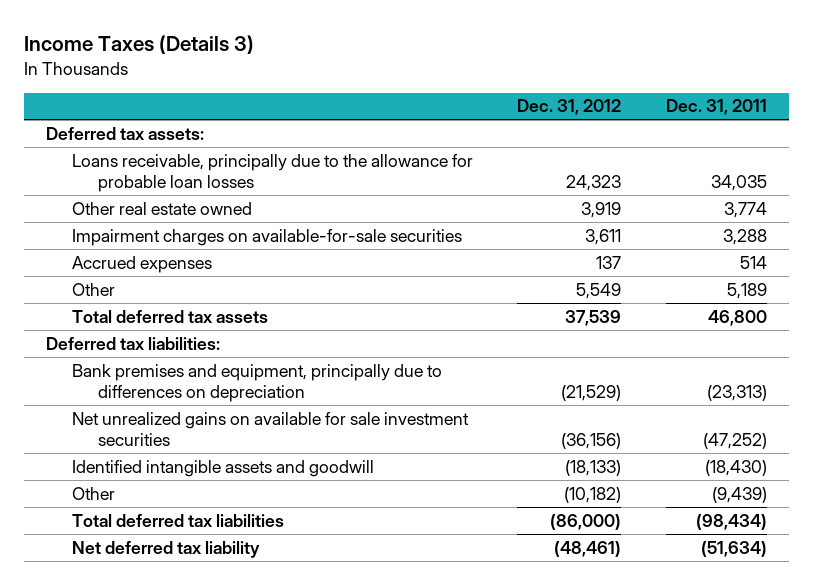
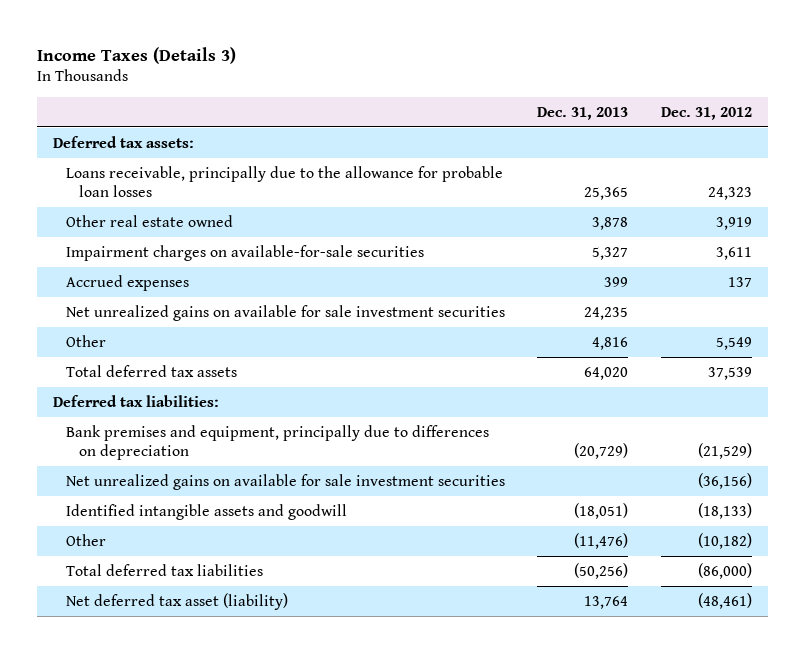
- | Dec. 31, 2012 | Dec. 31, 2011
+ | Dec. 31, 2013 | Dec. 31, 2012
+ Net unrealized gains on available for sale investment securities | 24,235 |
- Net deferred tax liability | (48,461) | (51,634)
+ Net deferred tax asset (liability) | 13,764 | (48,461)

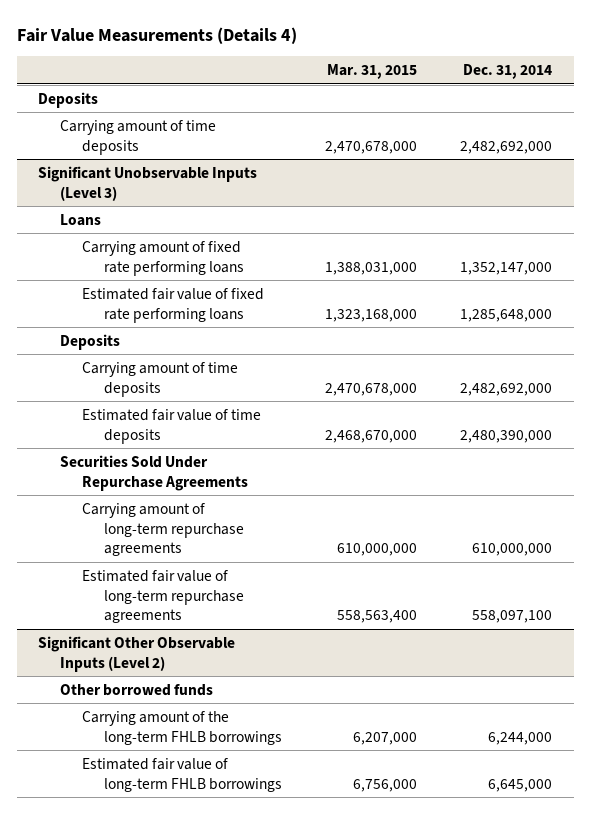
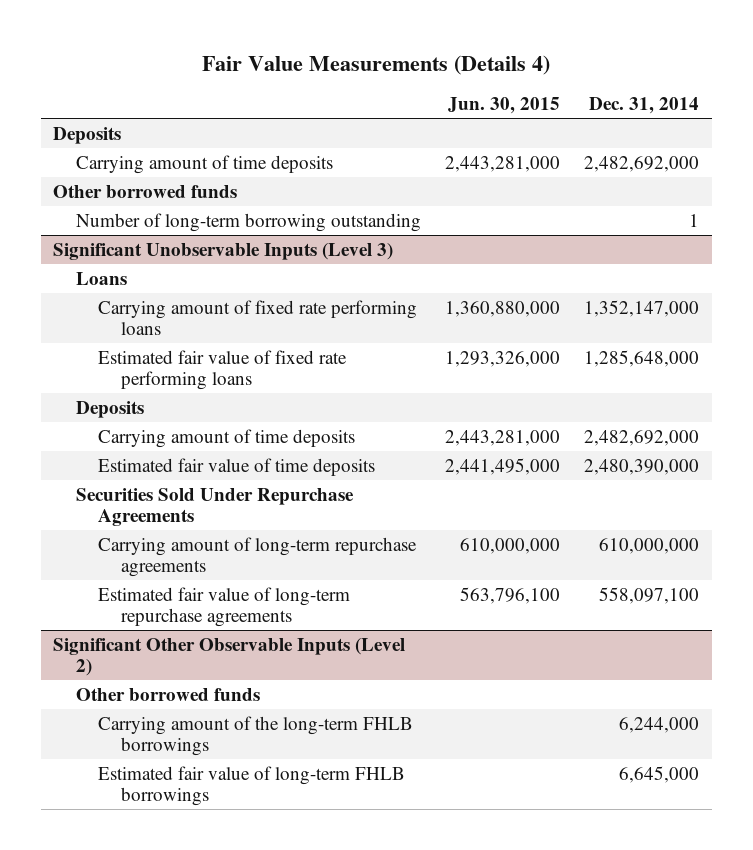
- | Mar. 31, 2015 | Dec. 31, 2014
+ | Jun. 30, 2015 | Dec. 31, 2014
+ Other borrowed funds
+ Number of long-term borrowing outstanding | | 1

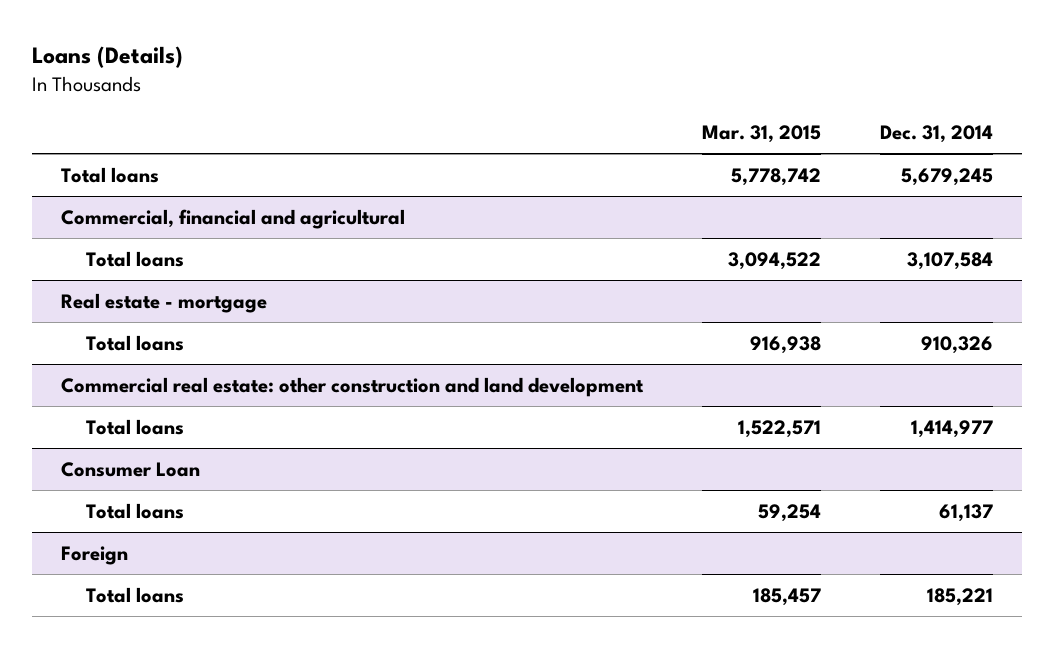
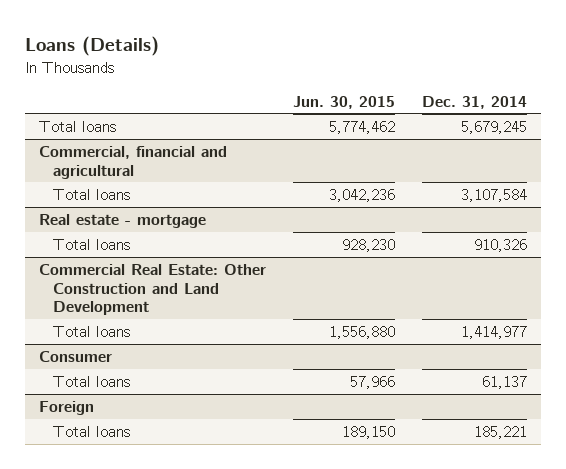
- | Mar. 31, 2015 | Dec. 31, 2014
+ | Jun. 30, 2015 | Dec. 31, 2014
- Commercial real estate: other construction and land development
+ Commercial Real Estate: Other Construction and Land Development
- Consumer Loan
+ Consumer

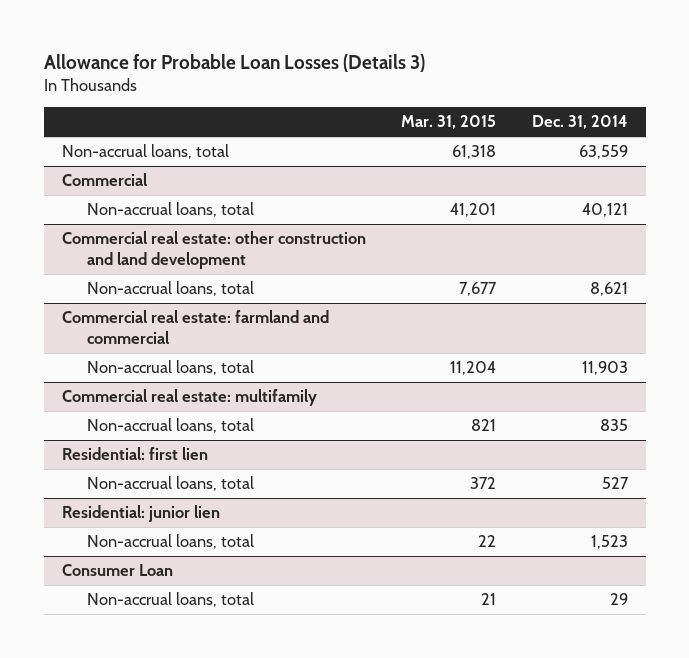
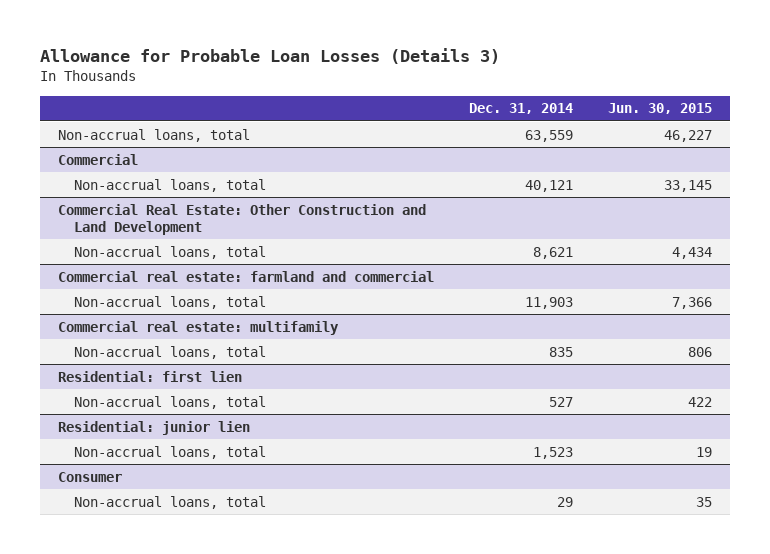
- | Mar. 31, 2015 | Dec. 31, 2014
+ | Dec. 31, 2014 | Jun. 30, 2015
- Commercial real estate: other construction and land development
+ Commercial Real Estate: Other Construction and Land Development
- Consumer Loan
+ Consumer

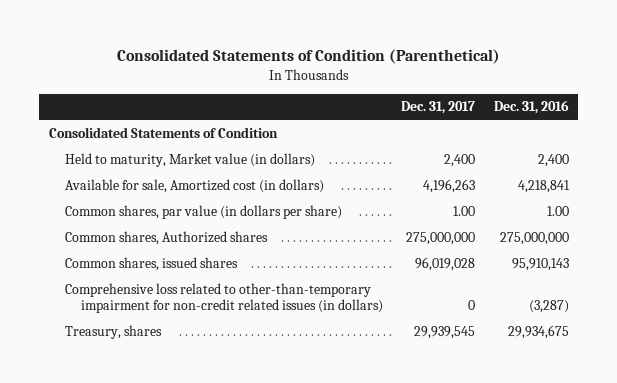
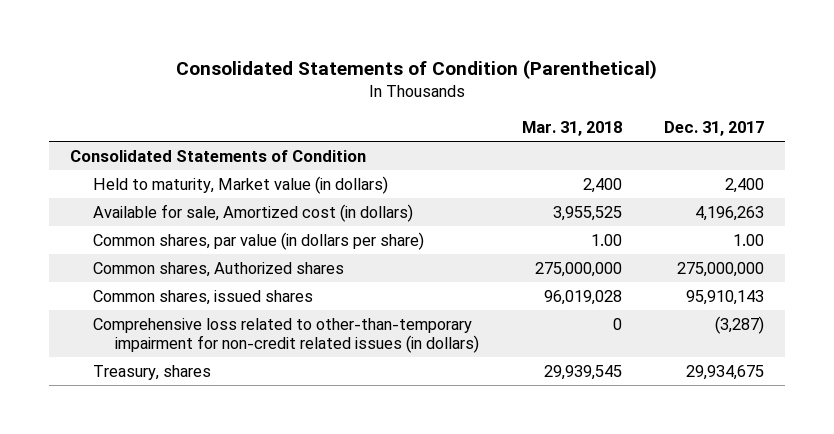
- | Dec. 31, 2017 | Dec. 31, 2016
+ | Mar. 31, 2018 | Dec. 31, 2017
- Common shares, issued shares | 96,019,028 | 95,910,143
- Comprehensive loss related to other-than-temporary impairment for non-credit related issues (in dollars) | 0 | (3,287)
- Treasury, shares | 29,939,545 | 29,934,675
+ Common shares, issued shares | 96,019,028 | 95,910,143
+ Comprehensive loss related to other-than-temporary impairment for non-credit related issues (in dollars) | 0 | (3,287)
+ Treasury, shares | 29,939,545 | 29,934,675

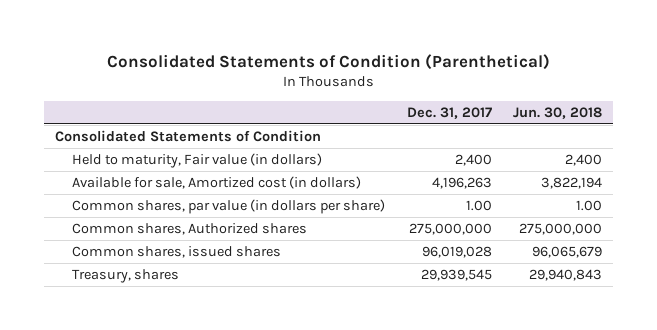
- | Mar. 31, 2018 | Dec. 31, 2017
+ | Dec. 31, 2017 | Jun. 30, 2018
- Held to maturity, Market value (in dollars) | 2,400 | 2,400
+ Held to maturity, Fair value (in dollars) | 2,400 | 2,400
- Common shares, issued shares | 96,019,028 | 95,910,143
- Comprehensive loss related to other-than-temporary impairment for non-credit related issues (in dollars) | 0 | (3,287)
- Treasury, shares | 29,939,545 | 29,934,675
+ Common shares, issued shares | 96,019,028 | 96,065,679
+ Treasury, shares | 29,939,545 | 29,940,843

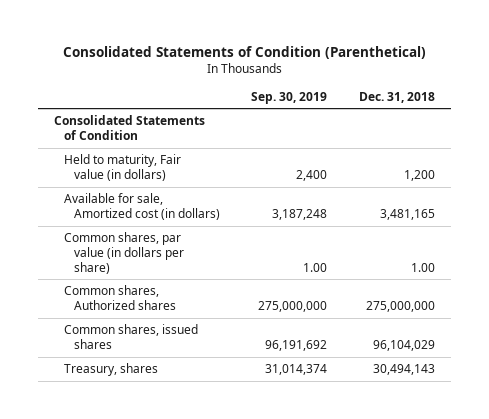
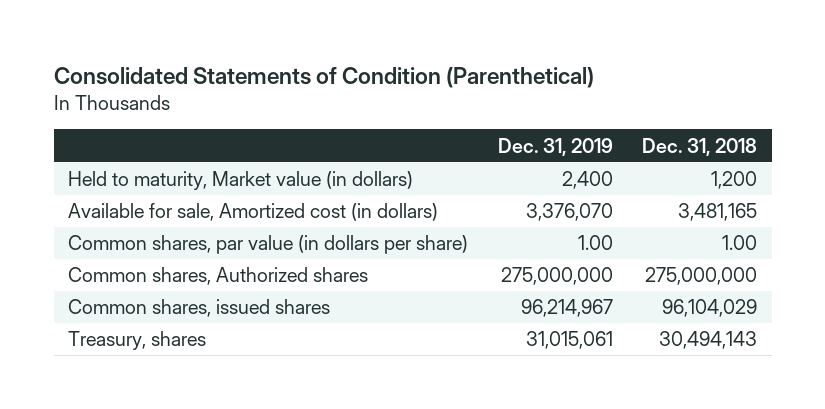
- | Sep. 30, 2019 | Dec. 31, 2018
+ | Dec. 31, 2019 | Dec. 31, 2018
- Consolidated Statements of Condition
- Held to maturity, Fair value (in dollars) | 2,400 | 1,200
+ Held to maturity, Market value (in dollars) | 2,400 | 1,200

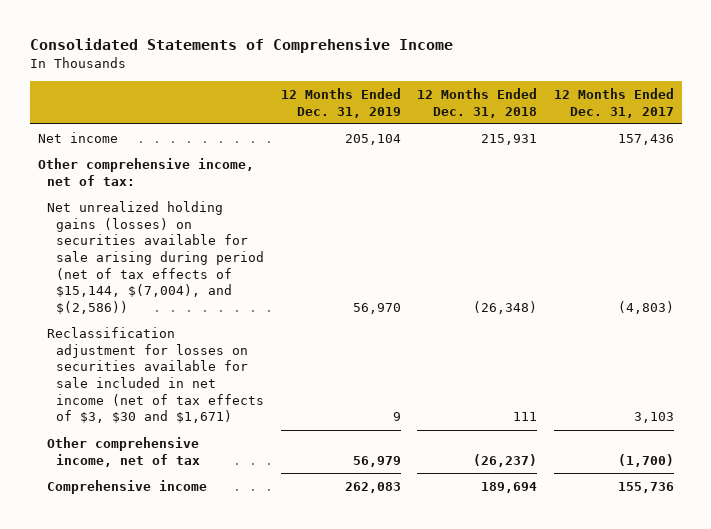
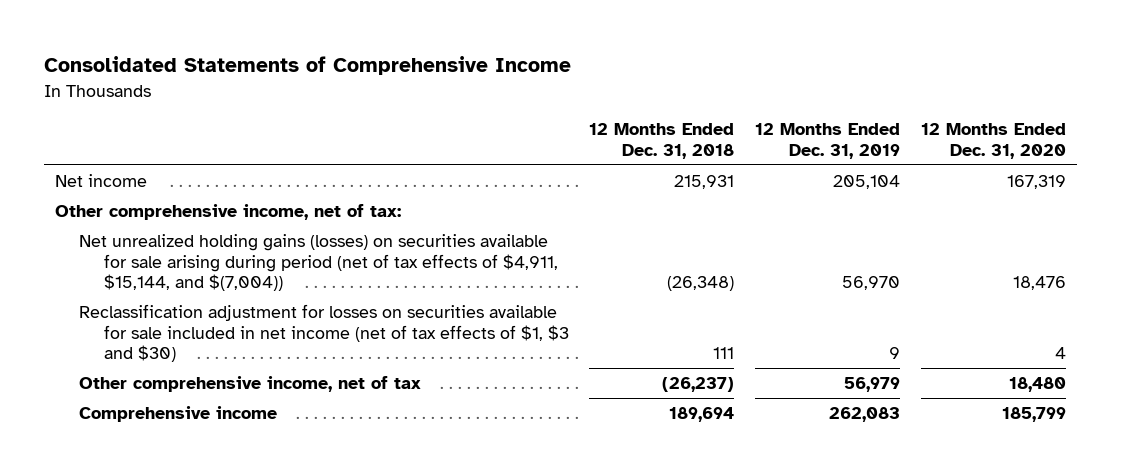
- | 12 Months Ended Dec. 31, 2019 | 12 Months Ended Dec. 31, 2018 | 12 Months Ended Dec. 31, 2017
+ | 12 Months Ended Dec. 31, 2018 | 12 Months Ended Dec. 31, 2019 | 12 Months Ended Dec. 31, 2020
- Net unrealized holding gains (losses) on securities available for sale arising during period (net of tax effects of $15,144, $(7,004), and $(2,586)) | 56,970 | (26,348) | (4,803)
- Reclassification adjustment for losses on securities available for sale included in net income (net of tax effects of $3, $30 and $1,671) | 9 | 111 | 3,103
+ Net unrealized holding gains (losses) on securities available for sale arising during period (net of tax effects of $4,911, $15,144, and $(7,004)) | (26,348) | 56,970 | 18,476
+ Reclassification adjustment for losses on securities available for sale included in net income (net of tax effects of $1, $3 and $30) | 111 | 9 | 4

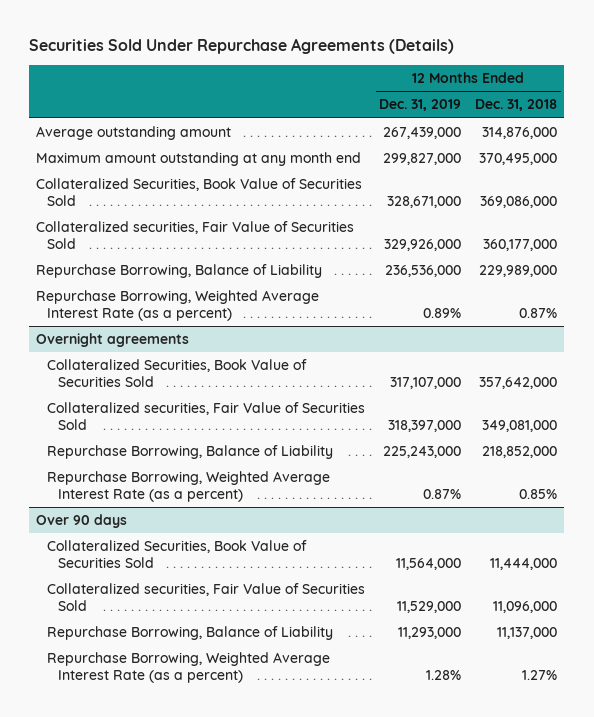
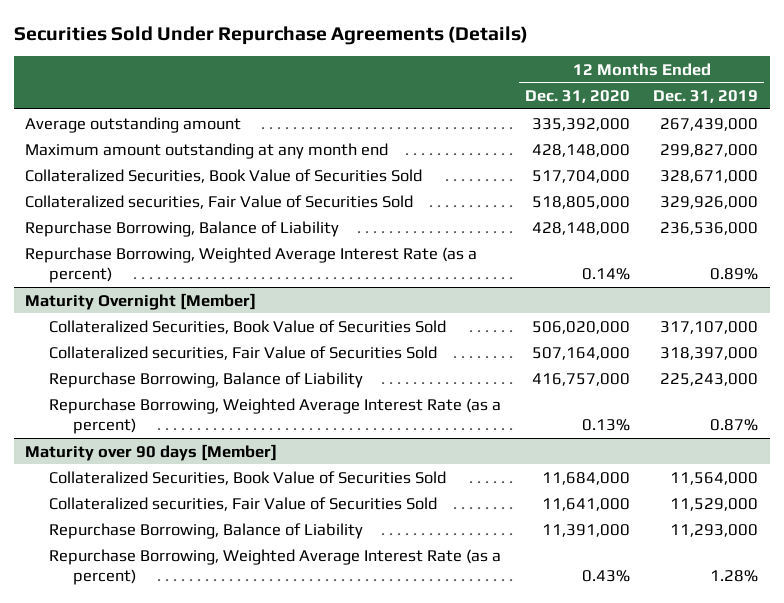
- | 12 Months Ended Dec. 31, 2019 | 12 Months Ended Dec. 31, 2018
+ | 12 Months Ended Dec. 31, 2020 | 12 Months Ended Dec. 31, 2019
- Overnight agreements
+ Maturity Overnight [Member]
- Over 90 days
+ Maturity over 90 days [Member]

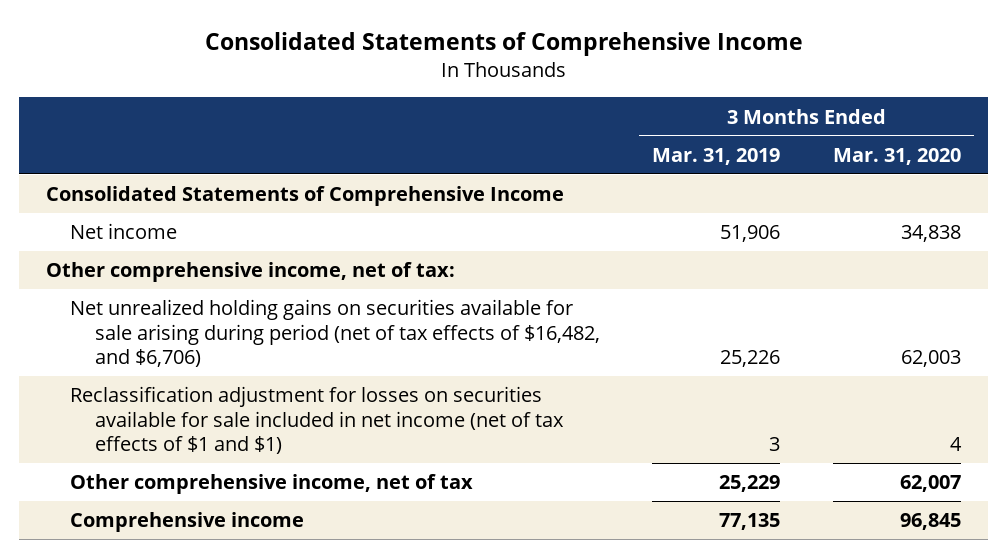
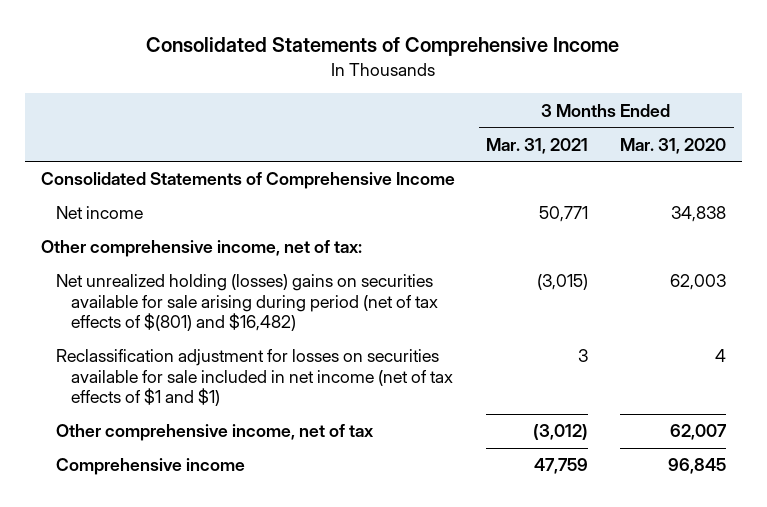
- | 3 Months Ended Mar. 31, 2019 | 3 Months Ended Mar. 31, 2020
+ | 3 Months Ended Mar. 31, 2021 | 3 Months Ended Mar. 31, 2020
- Net unrealized holding gains on securities available for sale arising during period (net of tax effects of $16,482, and $6,706) | 25,226 | 62,003
+ Net unrealized holding (losses) gains on securities available for sale arising during period (net of tax effects of $(801) and $16,482) | (3,015) | 62,003

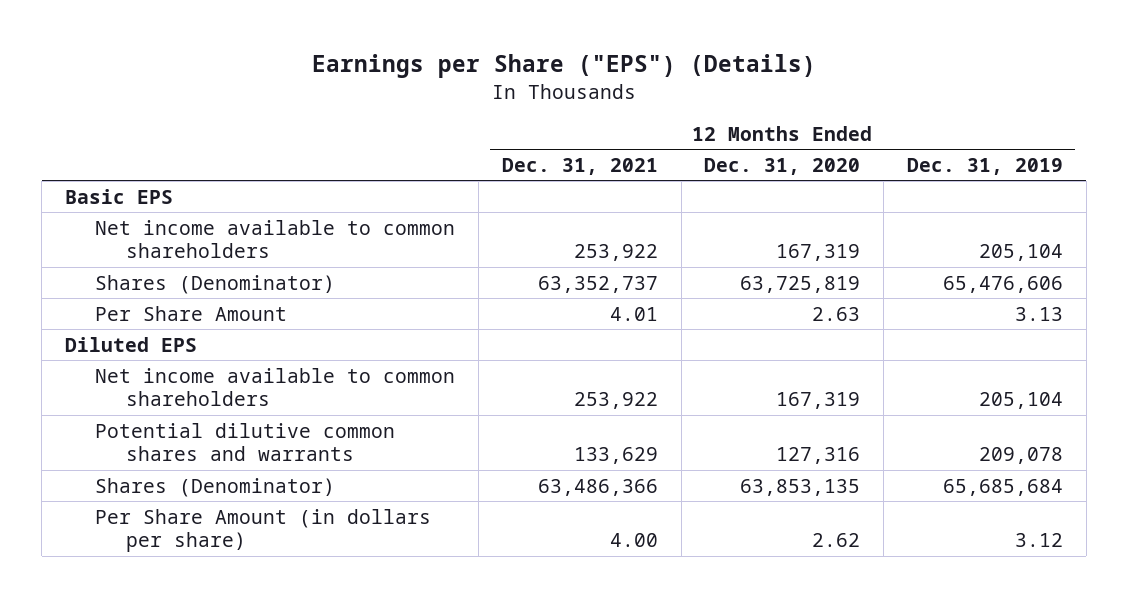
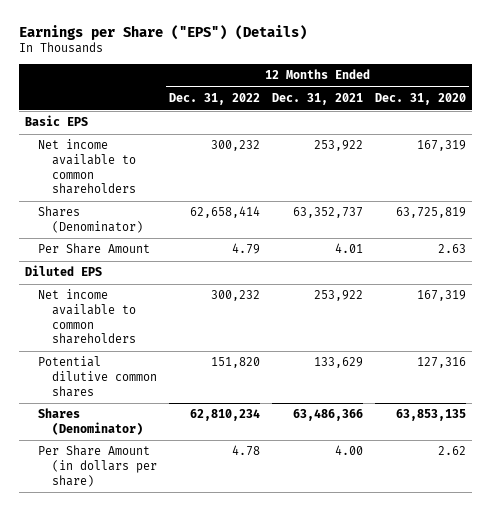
- | 12 Months Ended Dec. 31, 2021 | 12 Months Ended Dec. 31, 2020 | 12 Months Ended Dec. 31, 2019
+ | 12 Months Ended Dec. 31, 2022 | 12 Months Ended Dec. 31, 2021 | 12 Months Ended Dec. 31, 2020
- Potential dilutive common shares and warrants | 133,629 | 127,316 | 209,078
+ Potential dilutive common shares | 151,820 | 133,629 | 127,316

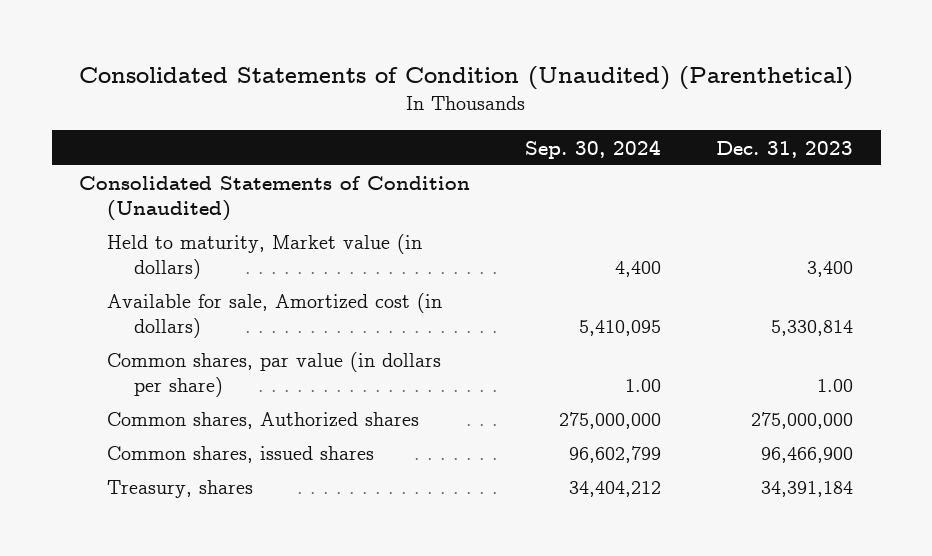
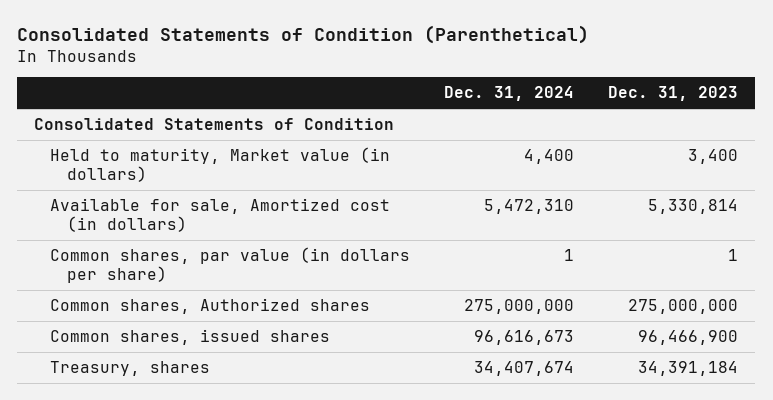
- Consolidated Statements of Condition (Unaudited) (Parenthetical)
+ Consolidated Statements of Condition (Parenthetical)
- | Sep. 30, 2024 | Dec. 31, 2023
+ | Dec. 31, 2024 | Dec. 31, 2023
- Consolidated Statements of Condition (Unaudited)
+ Consolidated Statements of Condition
- Common shares, par value (in dollars per share) | 1.00 | 1.00
+ Common shares, par value (in dollars per share) | 1 | 1

